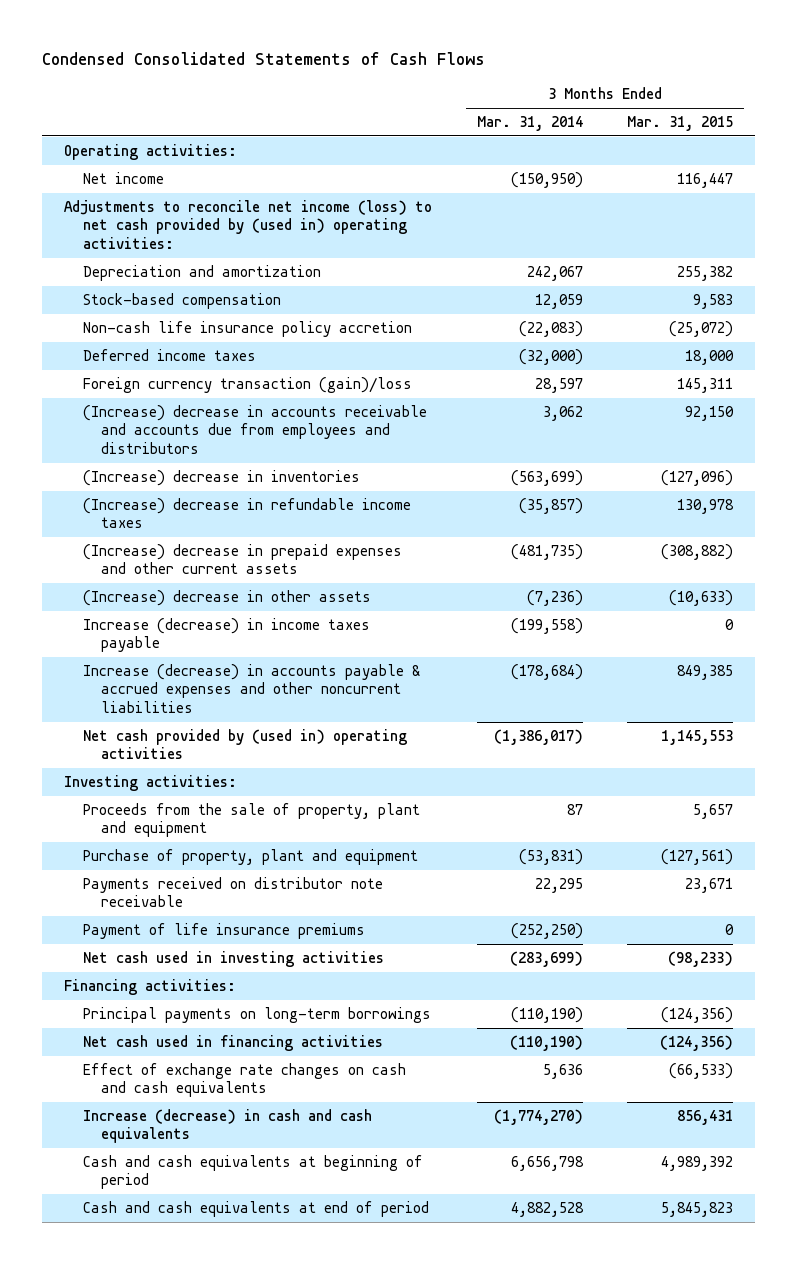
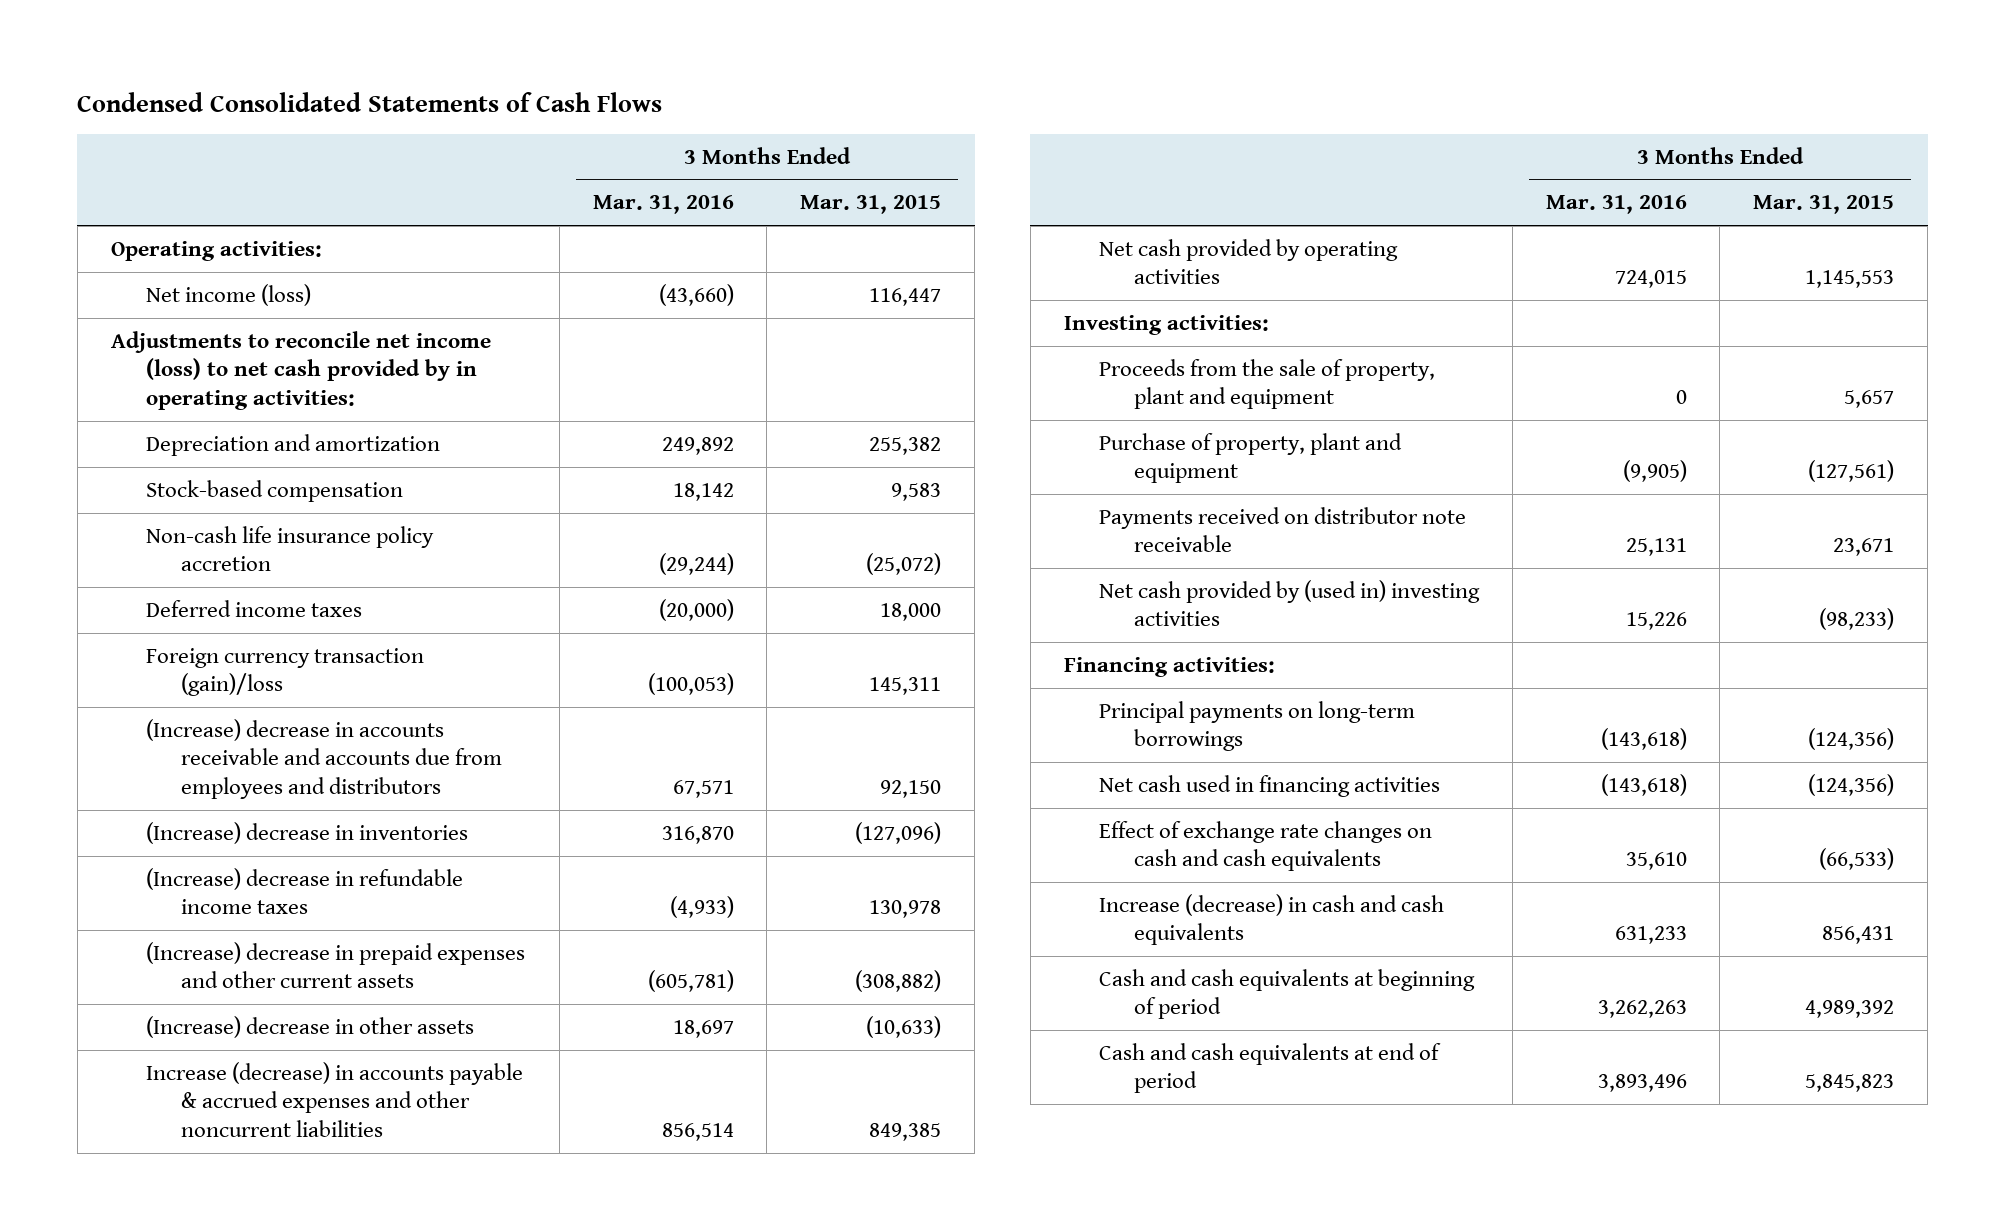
- | 3 Months Ended Mar. 31, 2014 | 3 Months Ended Mar. 31, 2015
+ | 3 Months Ended Mar. 31, 2016 | 3 Months Ended Mar. 31, 2015
- Net income | (150,950) | 116,447
- Adjustments to reconcile net income (loss) to net cash provided by (used in) operating activities:
+ Net income (loss) | (43,660) | 116,447
+ Adjustments to reconcile net income (loss) to net cash provided by in operating activities:
- Increase (decrease) in income taxes payable | (199,558) | 0
- Net cash provided by (used in) operating activities | (1,386,017) | 1,145,553
+ Net cash provided by operating activities | 724,015 | 1,145,553
- Payment of life insurance premiums | (252,250) | 0
- Net cash used in investing activities | (283,699) | (98,233)
+ Net cash provided by (used in) investing activities | 15,226 | (98,233)

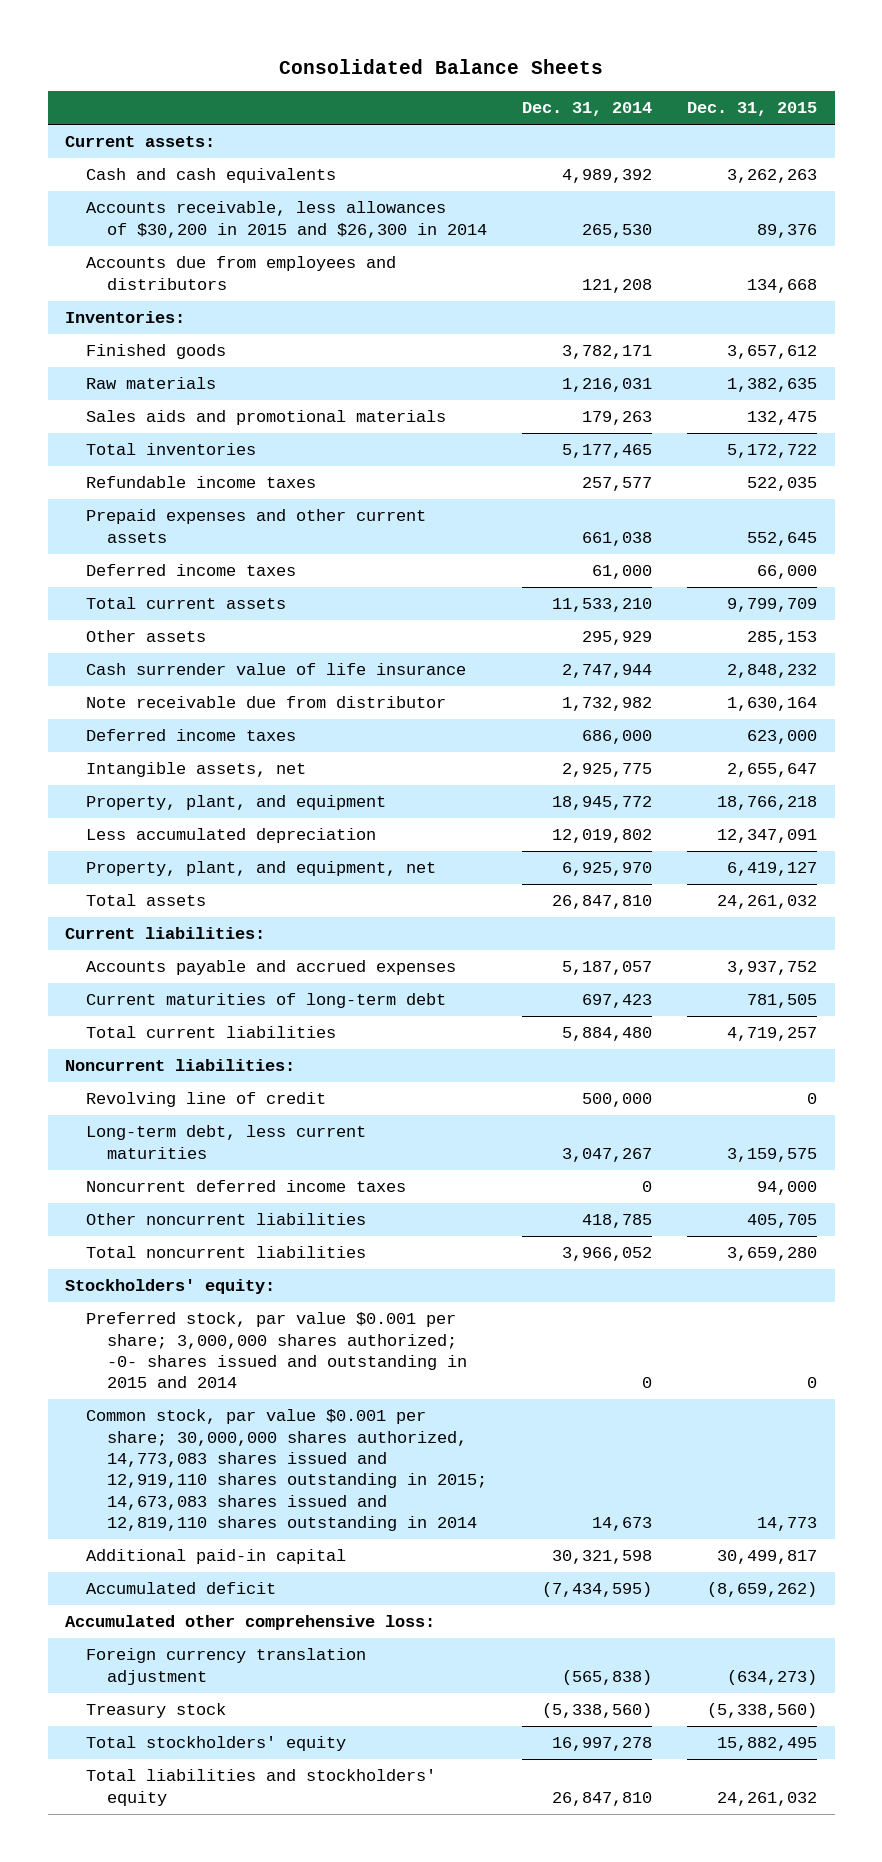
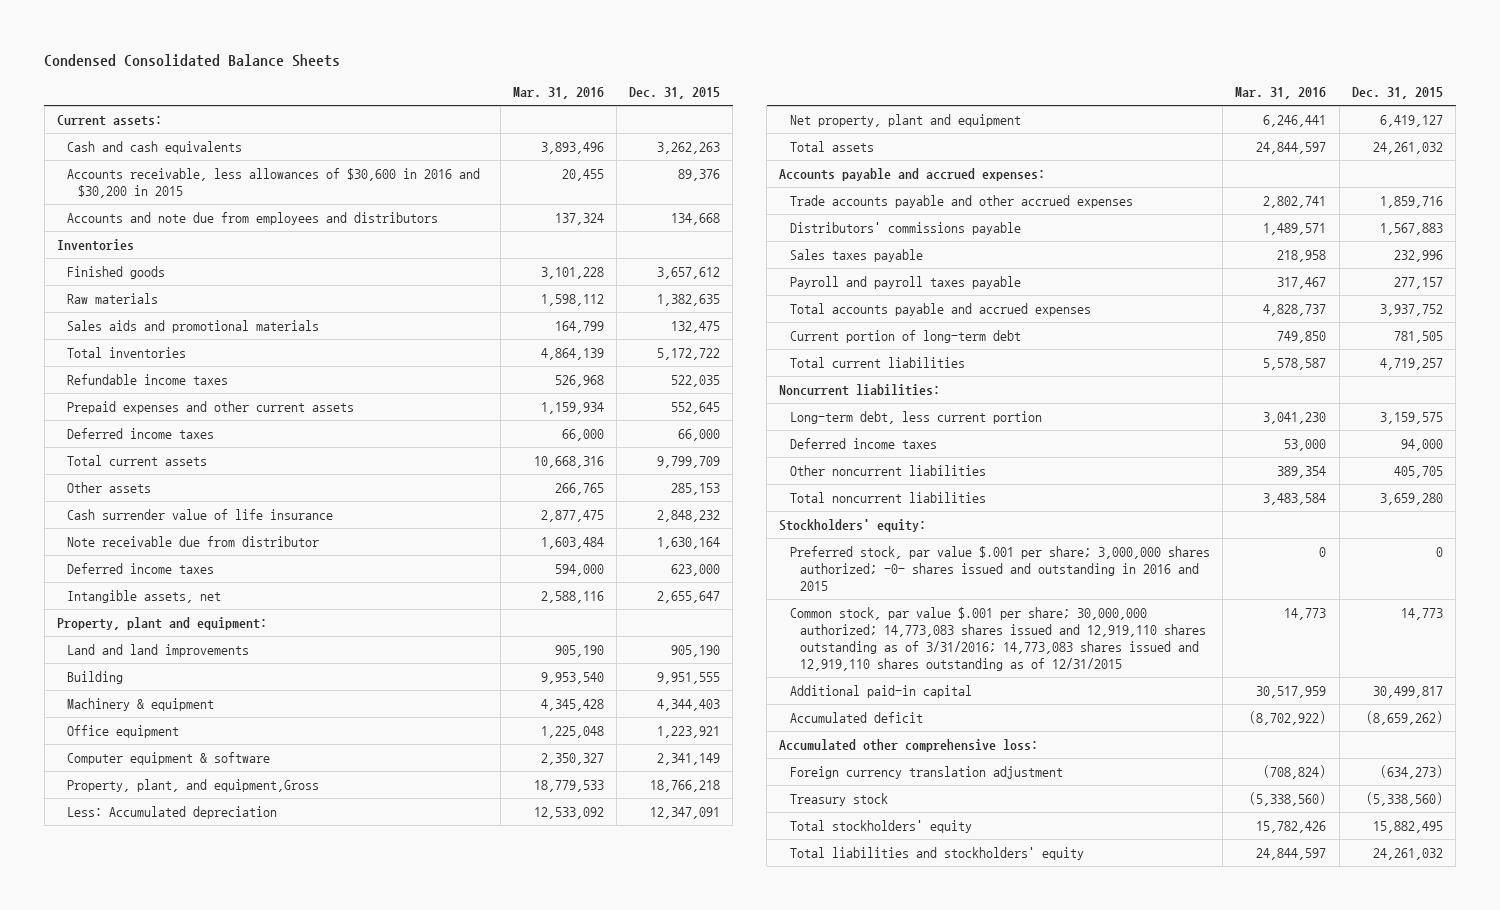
- Consolidated Balance Sheets
+ Condensed Consolidated Balance Sheets
- | Dec. 31, 2014 | Dec. 31, 2015
+ | Mar. 31, 2016 | Dec. 31, 2015
- Accounts receivable, less allowances of $30,200 in 2015 and $26,300 in 2014 | 265,530 | 89,376
- Accounts due from employees and distributors | 121,208 | 134,668
- Inventories:
+ Accounts receivable, less allowances of $30,600 in 2016 and $30,200 in 2015 | 20,455 | 89,376
+ Accounts and note due from employees and distributors | 137,324 | 134,668
+ Inventories
- Property, plant, and equipment | 18,945,772 | 18,766,218
- Less accumulated depreciation | 12,019,802 | 12,347,091
- Property, plant, and equipment, net | 6,925,970 | 6,419,127
+ Property, plant and equipment:
+ Land and land improvements | 905,190 | 905,190
+ Building | 9,953,540 | 9,951,555
+ Machinery & equipment | 4,345,428 | 4,344,403
+ Office equipment | 1,225,048 | 1,223,921
+ Computer equipment & software | 2,350,327 | 2,341,149
+ Property, plant, and equipment,Gross | 18,779,533 | 18,766,218
+ Less: Accumulated depreciation | 12,533,092 | 12,347,091
+ Net property, plant and equipment | 6,246,441 | 6,419,127
- Current liabilities:
- Accounts payable and accrued expenses | 5,187,057 | 3,937,752
- Current maturities of long-term debt | 697,423 | 781,505
+ Accounts payable and accrued expenses:
+ Trade accounts payable and other accrued expenses | 2,802,741 | 1,859,716
+ Distributors' commissions payable | 1,489,571 | 1,567,883
+ Sales taxes payable | 218,958 | 232,996
+ Payroll and payroll taxes payable | 317,467 | 277,157
+ Total accounts payable and accrued expenses | 4,828,737 | 3,937,752
+ Current portion of long-term debt | 749,850 | 781,505
- Revolving line of credit | 500,000 | 0
- Long-term debt, less current maturities | 3,047,267 | 3,159,575
- Noncurrent deferred income taxes | 0 | 94,000
+ Long-term debt, less current portion | 3,041,230 | 3,159,575
+ Deferred income taxes | 53,000 | 94,000
- Preferred stock, par value $0.001 per share; 3,000,000 shares authorized; -0- shares issued and outstanding in 2015 and 2014 | 0 | 0
- Common stock, par value $0.001 per share; 30,000,000 shares authorized, 14,773,083 shares issued and 12,919,110 shares outstanding in 2015; 14,673,083 shares issued and 12,819,110 shares outstanding in 2014 | 14,673 | 14,773
+ Preferred stock, par value $.001 per share; 3,000,000 shares authorized; -0- shares issued and outstanding in 2016 and 2015 | 0 | 0
+ Common stock, par value $.001 per share; 30,000,000 authorized; 14,773,083 shares issued and 12,919,110 shares outstanding as of 3/31/2016; 14,773,083 shares issued and 12,919,110 shares outstanding as of 12/31/2015 | 14,773 | 14,773

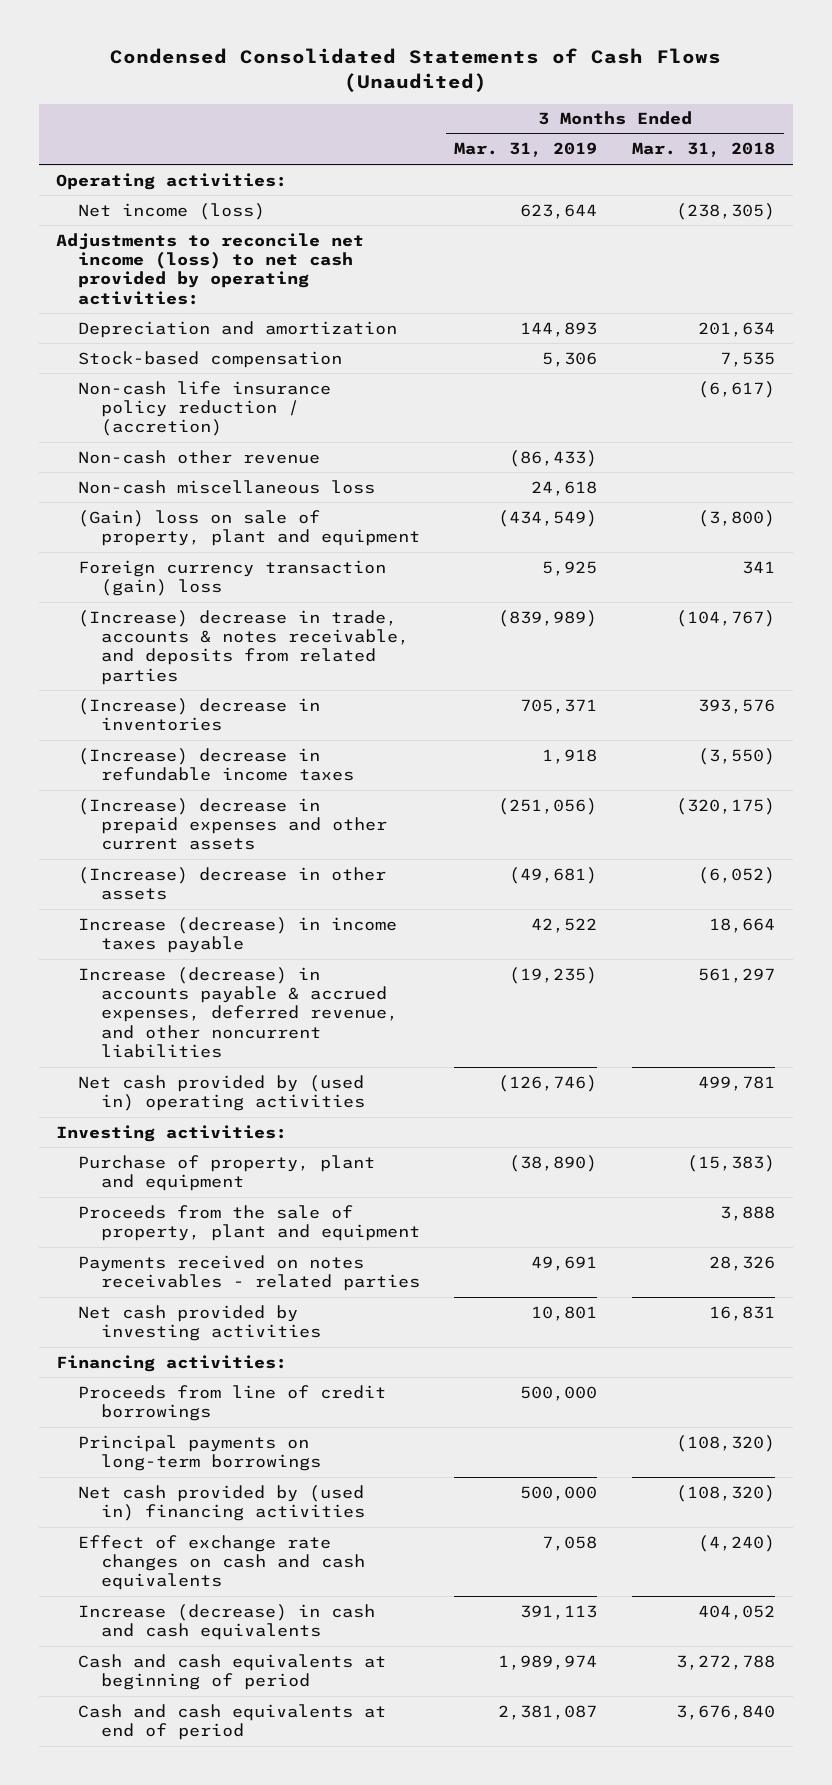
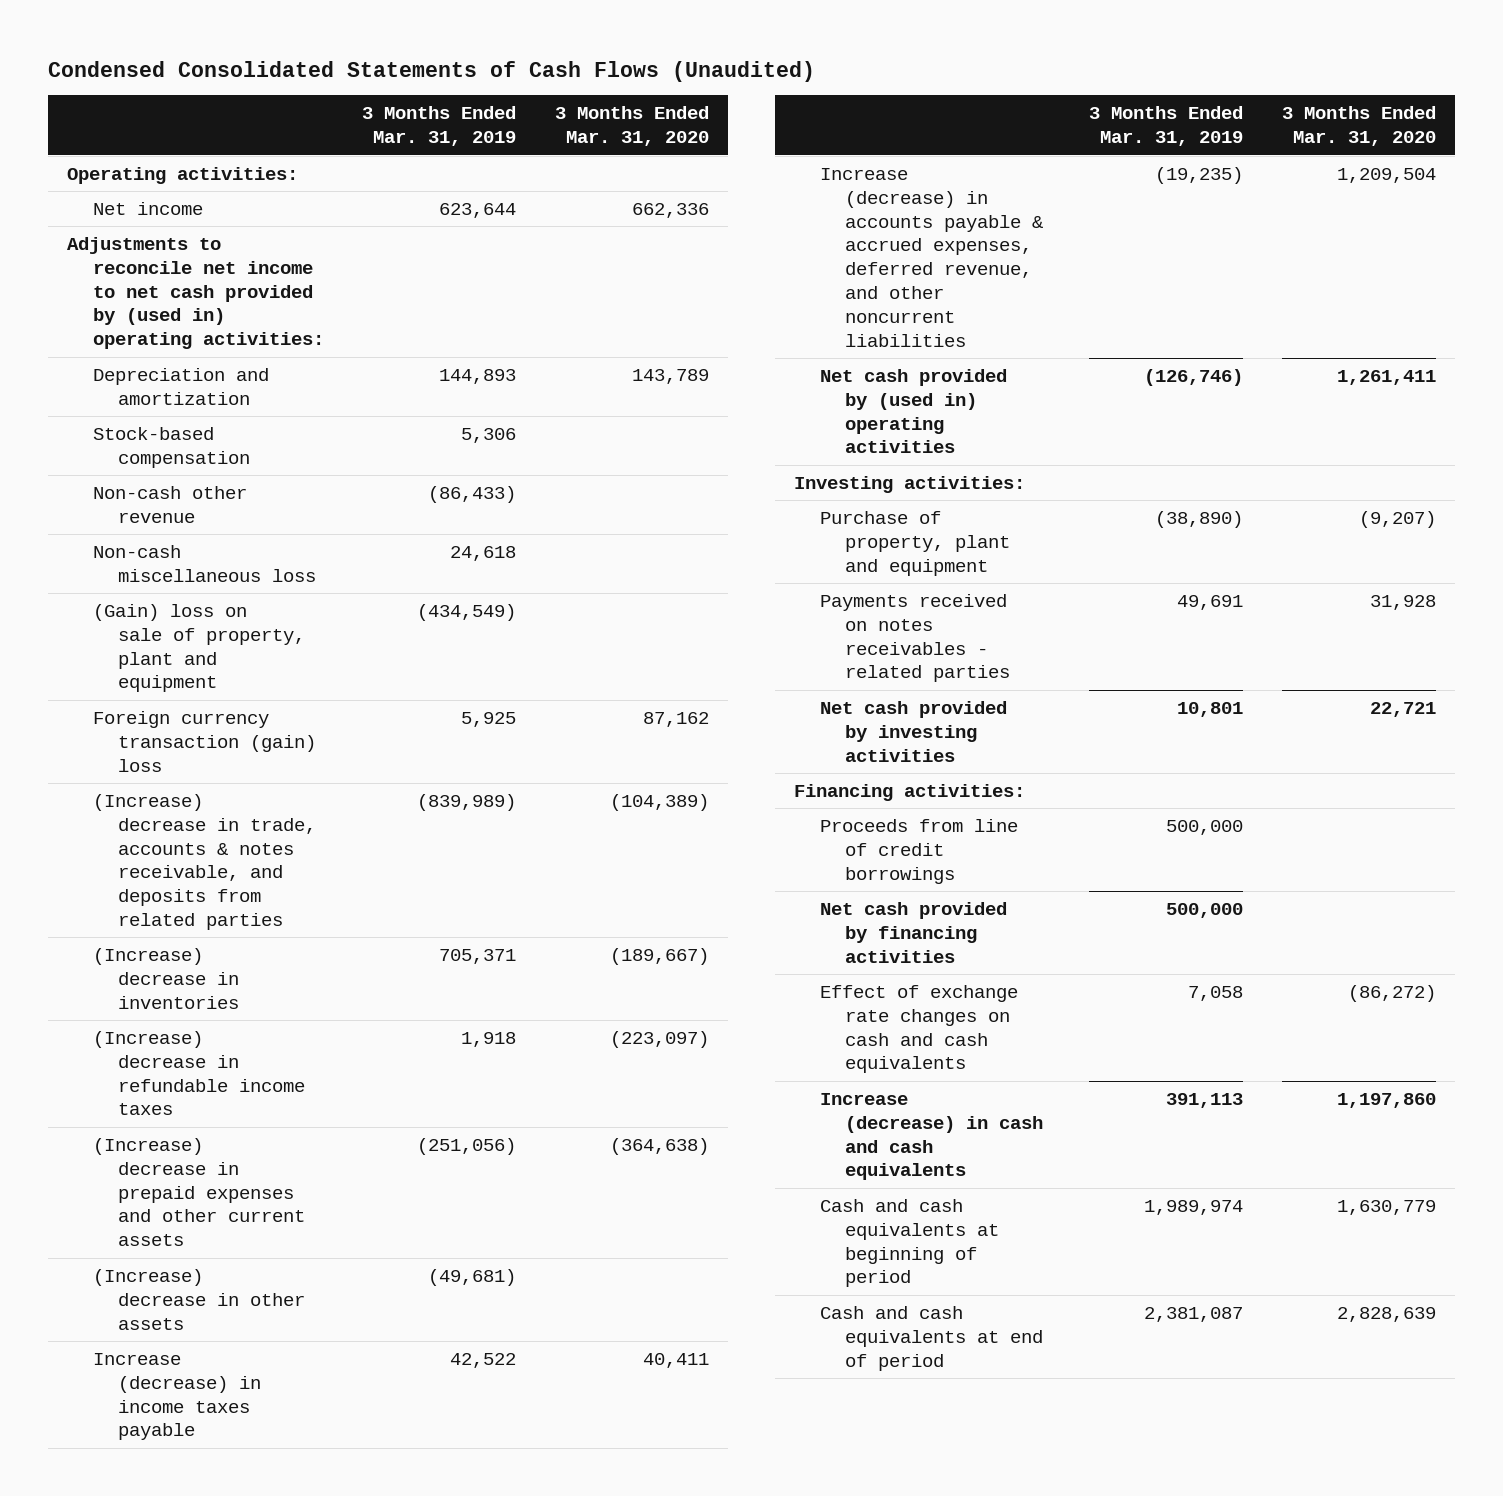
- | 3 Months Ended Mar. 31, 2019 | 3 Months Ended Mar. 31, 2018
+ | 3 Months Ended Mar. 31, 2019 | 3 Months Ended Mar. 31, 2020
- Net income (loss) | 623,644 | (238,305)
- Adjustments to reconcile net income (loss) to net cash provided by operating activities:
+ Net income | 623,644 | 662,336
+ Adjustments to reconcile net income to net cash provided by (used in) operating activities:
- Non-cash life insurance policy reduction / (accretion) | | (6,617)
- Proceeds from the sale of property, plant and equipment | | 3,888
- Principal payments on long-term borrowings | | (108,320)
- Net cash provided by (used in) financing activities | 500,000 | (108,320)
+ Net cash provided by financing activities | 500,000 |

